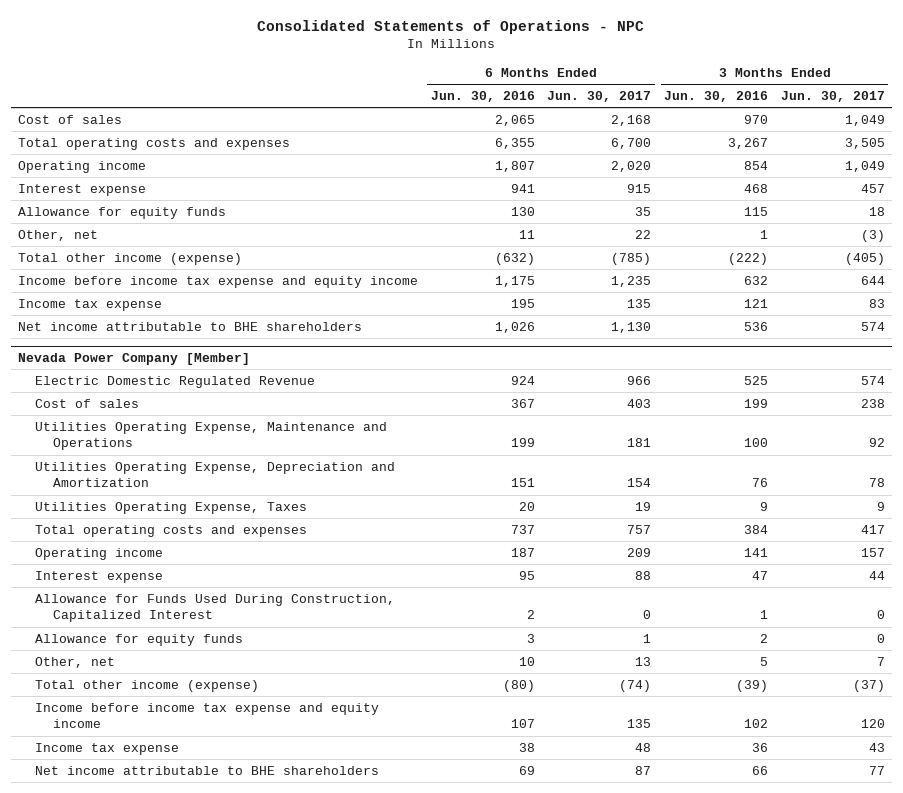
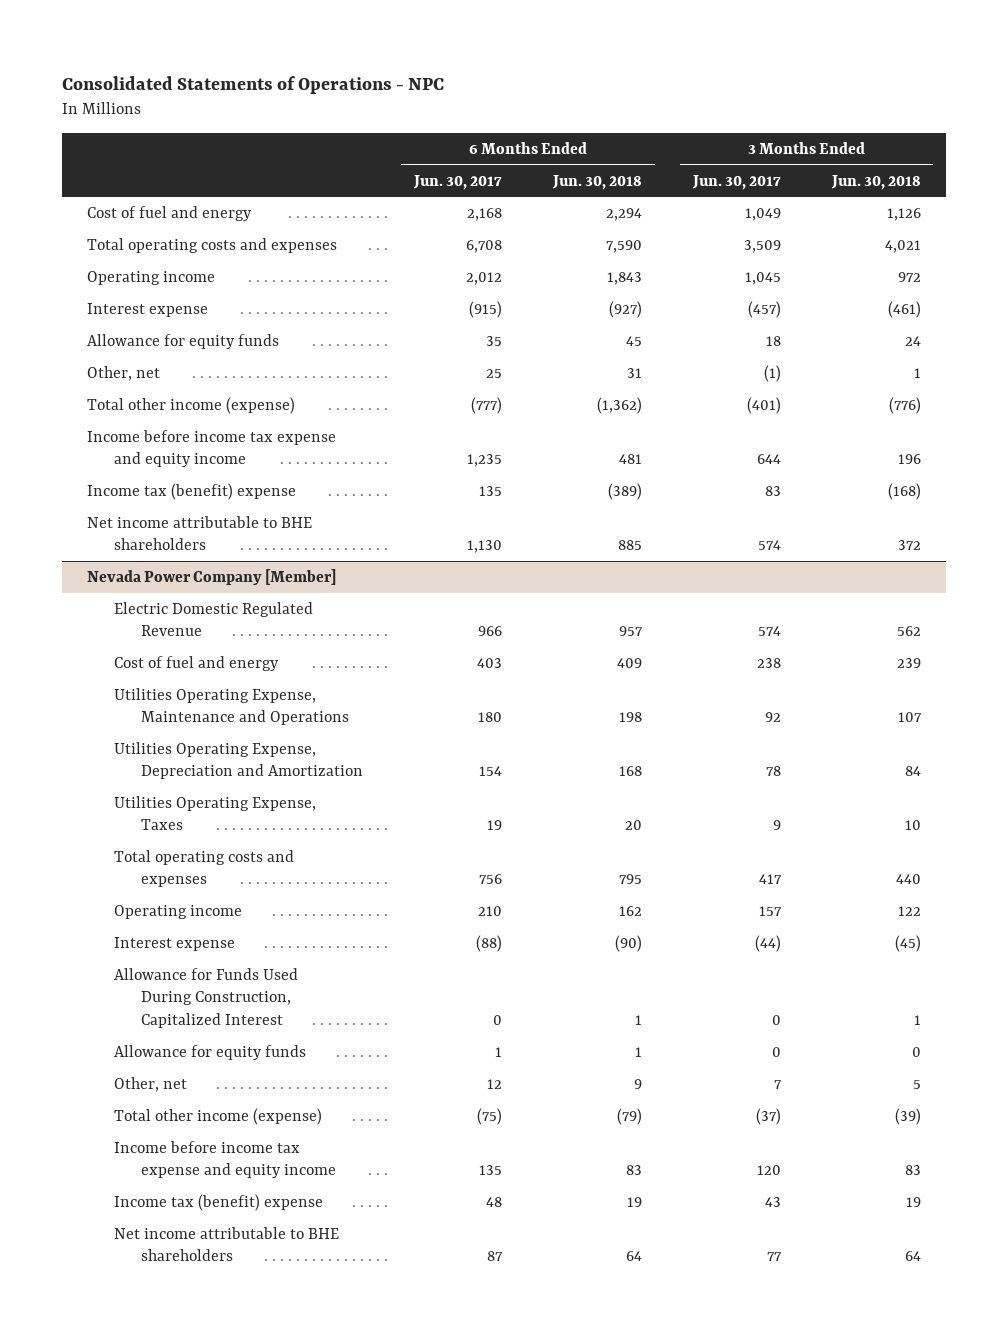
- | 6 Months Ended Jun. 30, 2016 | 6 Months Ended Jun. 30, 2017 | 3 Months Ended Jun. 30, 2016 | 3 Months Ended Jun. 30, 2017
+ | 6 Months Ended Jun. 30, 2017 | 6 Months Ended Jun. 30, 2018 | 3 Months Ended Jun. 30, 2017 | 3 Months Ended Jun. 30, 2018
- Cost of sales | 2,065 | 2,168 | 970 | 1,049
- Total operating costs and expenses | 6,355 | 6,700 | 3,267 | 3,505
- Operating income | 1,807 | 2,020 | 854 | 1,049
- Interest expense | 941 | 915 | 468 | 457
+ Cost of fuel and energy | 2,168 | 2,294 | 1,049 | 1,126
+ Total operating costs and expenses | 6,708 | 7,590 | 3,509 | 4,021
+ Operating income | 2,012 | 1,843 | 1,045 | 972
+ Interest expense | (915) | (927) | (457) | (461)
- Other, net | 11 | 22 | 1 | (3)
- Total other income (expense) | (632) | (785) | (222) | (405)
+ Other, net | 25 | 31 | (1) | 1
+ Total other income (expense) | (777) | (1,362) | (401) | (776)
- Income tax expense | 195 | 135 | 121 | 83
+ Income tax (benefit) expense | 135 | (389) | 83 | (168)
@ Nevada Power Company [Member]
- Cost of sales | 367 | 403 | 199 | 238
- Utilities Operating Expense, Maintenance and Operations | 199 | 181 | 100 | 92
+ Cost of fuel and energy | 403 | 409 | 238 | 239
+ Utilities Operating Expense, Maintenance and Operations | 180 | 198 | 92 | 107
- Total operating costs and expenses | 737 | 757 | 384 | 417
- Operating income | 187 | 209 | 141 | 157
- Interest expense | 95 | 88 | 47 | 44
+ Total operating costs and expenses | 756 | 795 | 417 | 440
+ Operating income | 210 | 162 | 157 | 122
+ Interest expense | (88) | (90) | (44) | (45)
- Other, net | 10 | 13 | 5 | 7
- Total other income (expense) | (80) | (74) | (39) | (37)
+ Other, net | 12 | 9 | 7 | 5
+ Total other income (expense) | (75) | (79) | (37) | (39)
- Income tax expense | 38 | 48 | 36 | 43
+ Income tax (benefit) expense | 48 | 19 | 43 | 19

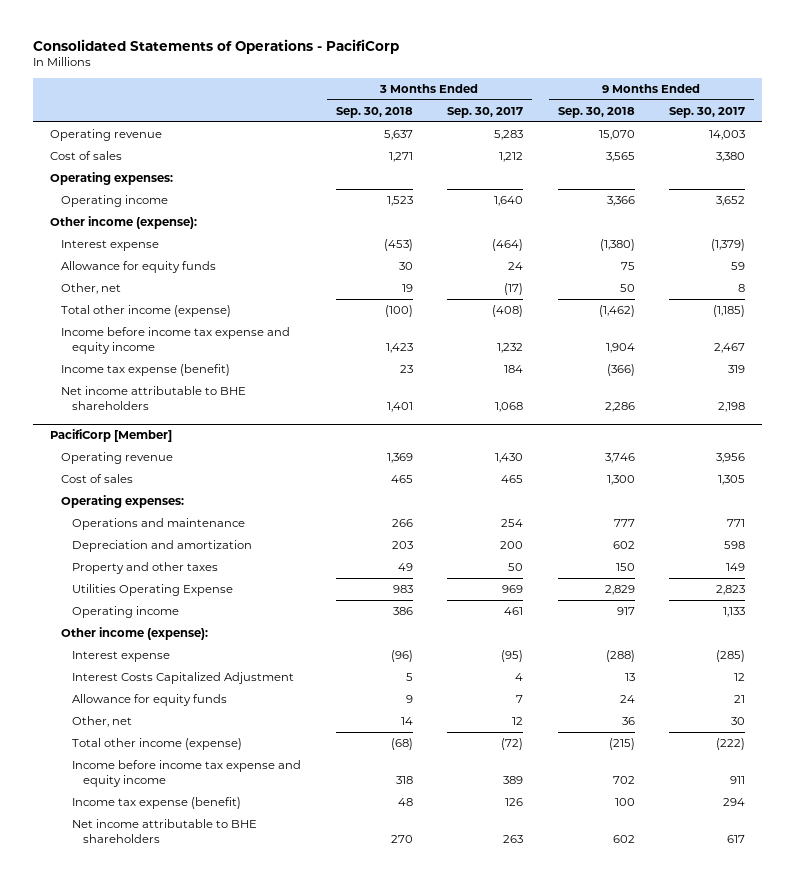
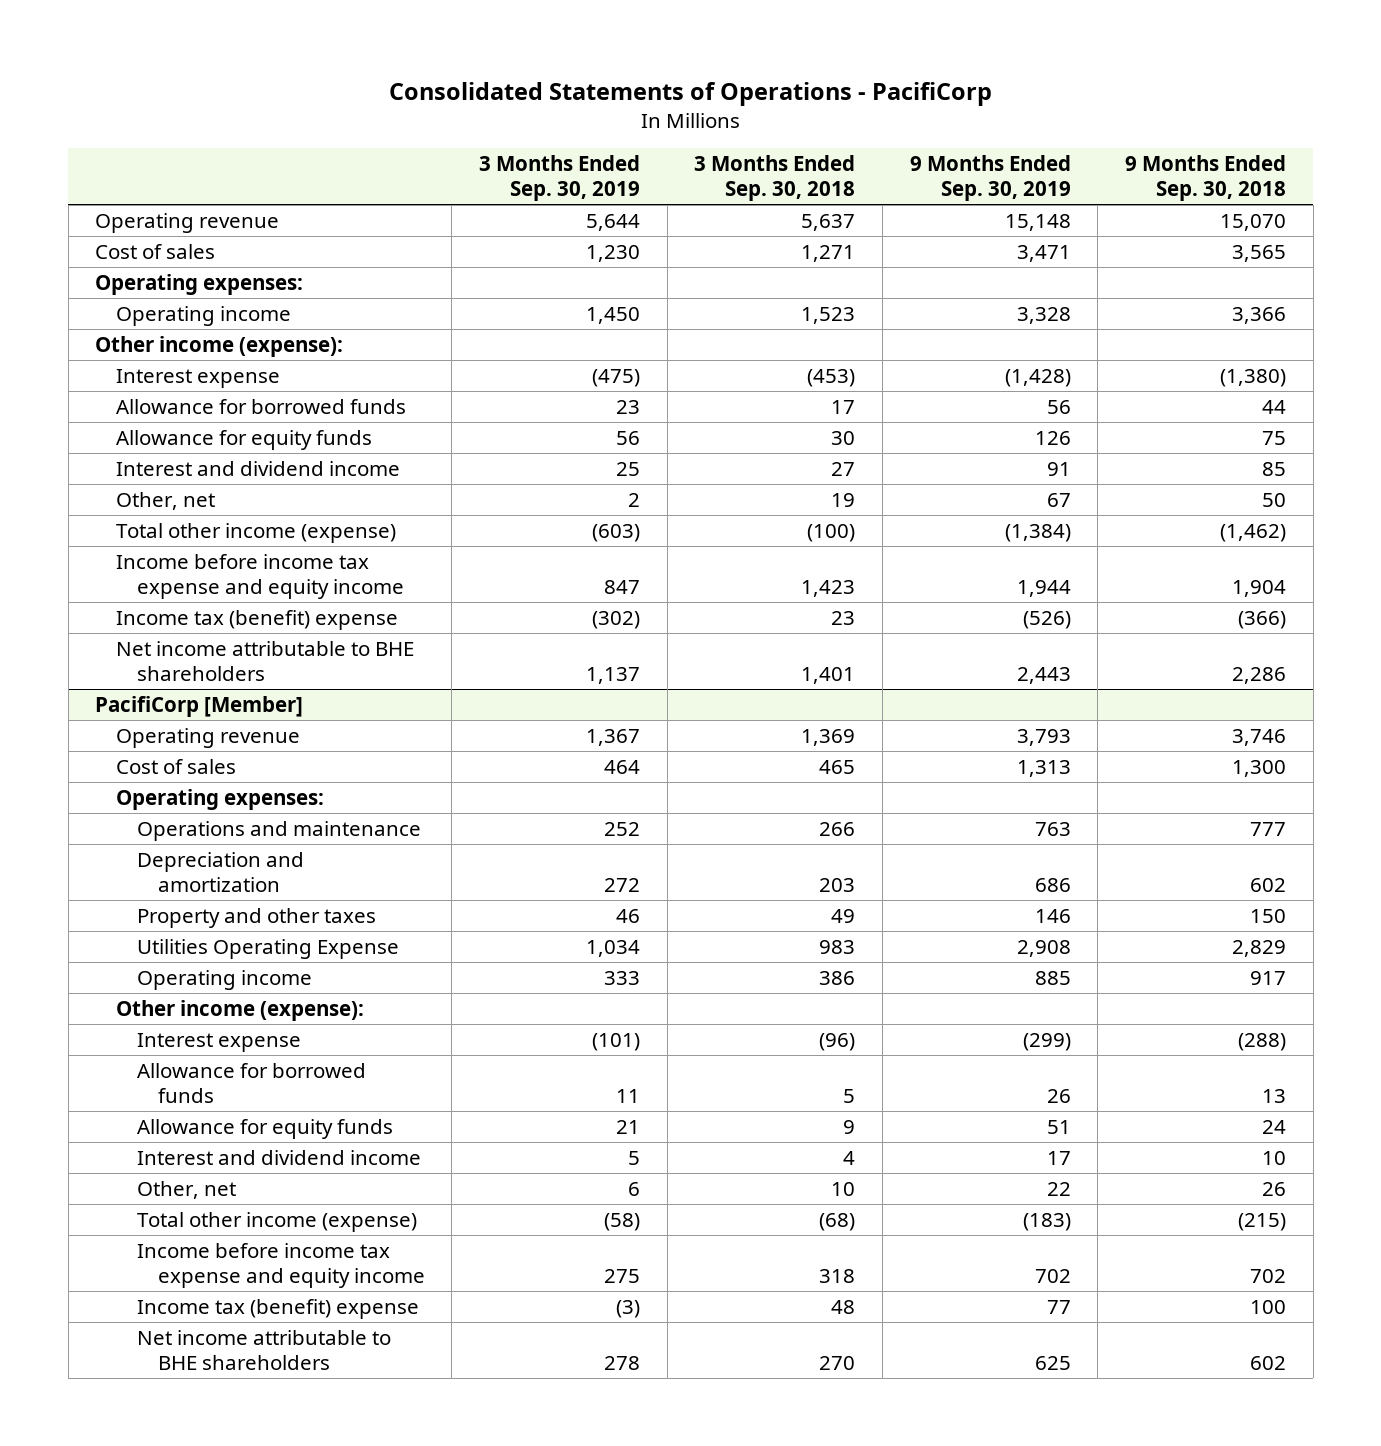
- | 3 Months Ended Sep. 30, 2018 | 3 Months Ended Sep. 30, 2017 | 9 Months Ended Sep. 30, 2018 | 9 Months Ended Sep. 30, 2017
+ | 3 Months Ended Sep. 30, 2019 | 3 Months Ended Sep. 30, 2018 | 9 Months Ended Sep. 30, 2019 | 9 Months Ended Sep. 30, 2018
+ Allowance for borrowed funds | 23 | 17 | 56 | 44
+ Interest and dividend income | 25 | 27 | 91 | 85
- Income tax expense (benefit) | 23 | 184 | (366) | 319
+ Income tax (benefit) expense | (302) | 23 | (526) | (366)
@ PacifiCorp [Member]
- Interest Costs Capitalized Adjustment | 5 | 4 | 13 | 12
+ Allowance for borrowed funds | 11 | 5 | 26 | 13
- Other, net | 14 | 12 | 36 | 30
+ Interest and dividend income | 5 | 4 | 17 | 10
+ Other, net | 6 | 10 | 22 | 26
- Income tax expense (benefit) | 48 | 126 | 100 | 294
+ Income tax (benefit) expense | (3) | 48 | 77 | 100

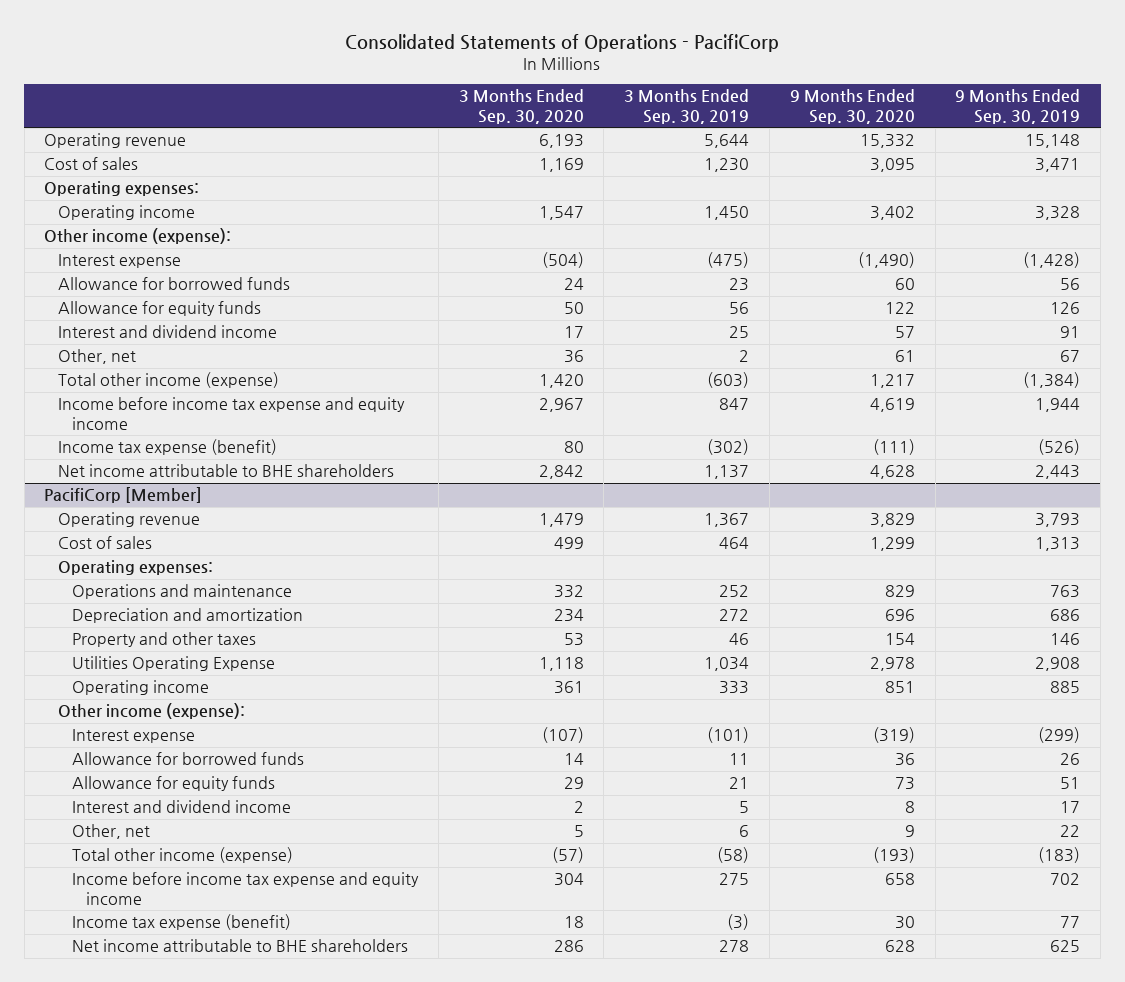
- | 3 Months Ended Sep. 30, 2019 | 3 Months Ended Sep. 30, 2018 | 9 Months Ended Sep. 30, 2019 | 9 Months Ended Sep. 30, 2018
+ | 3 Months Ended Sep. 30, 2020 | 3 Months Ended Sep. 30, 2019 | 9 Months Ended Sep. 30, 2020 | 9 Months Ended Sep. 30, 2019
- Income tax (benefit) expense | (302) | 23 | (526) | (366)
+ Income tax expense (benefit) | 80 | (302) | (111) | (526)
@ PacifiCorp [Member]
- Income tax (benefit) expense | (3) | 48 | 77 | 100
+ Income tax expense (benefit) | 18 | (3) | 30 | 77

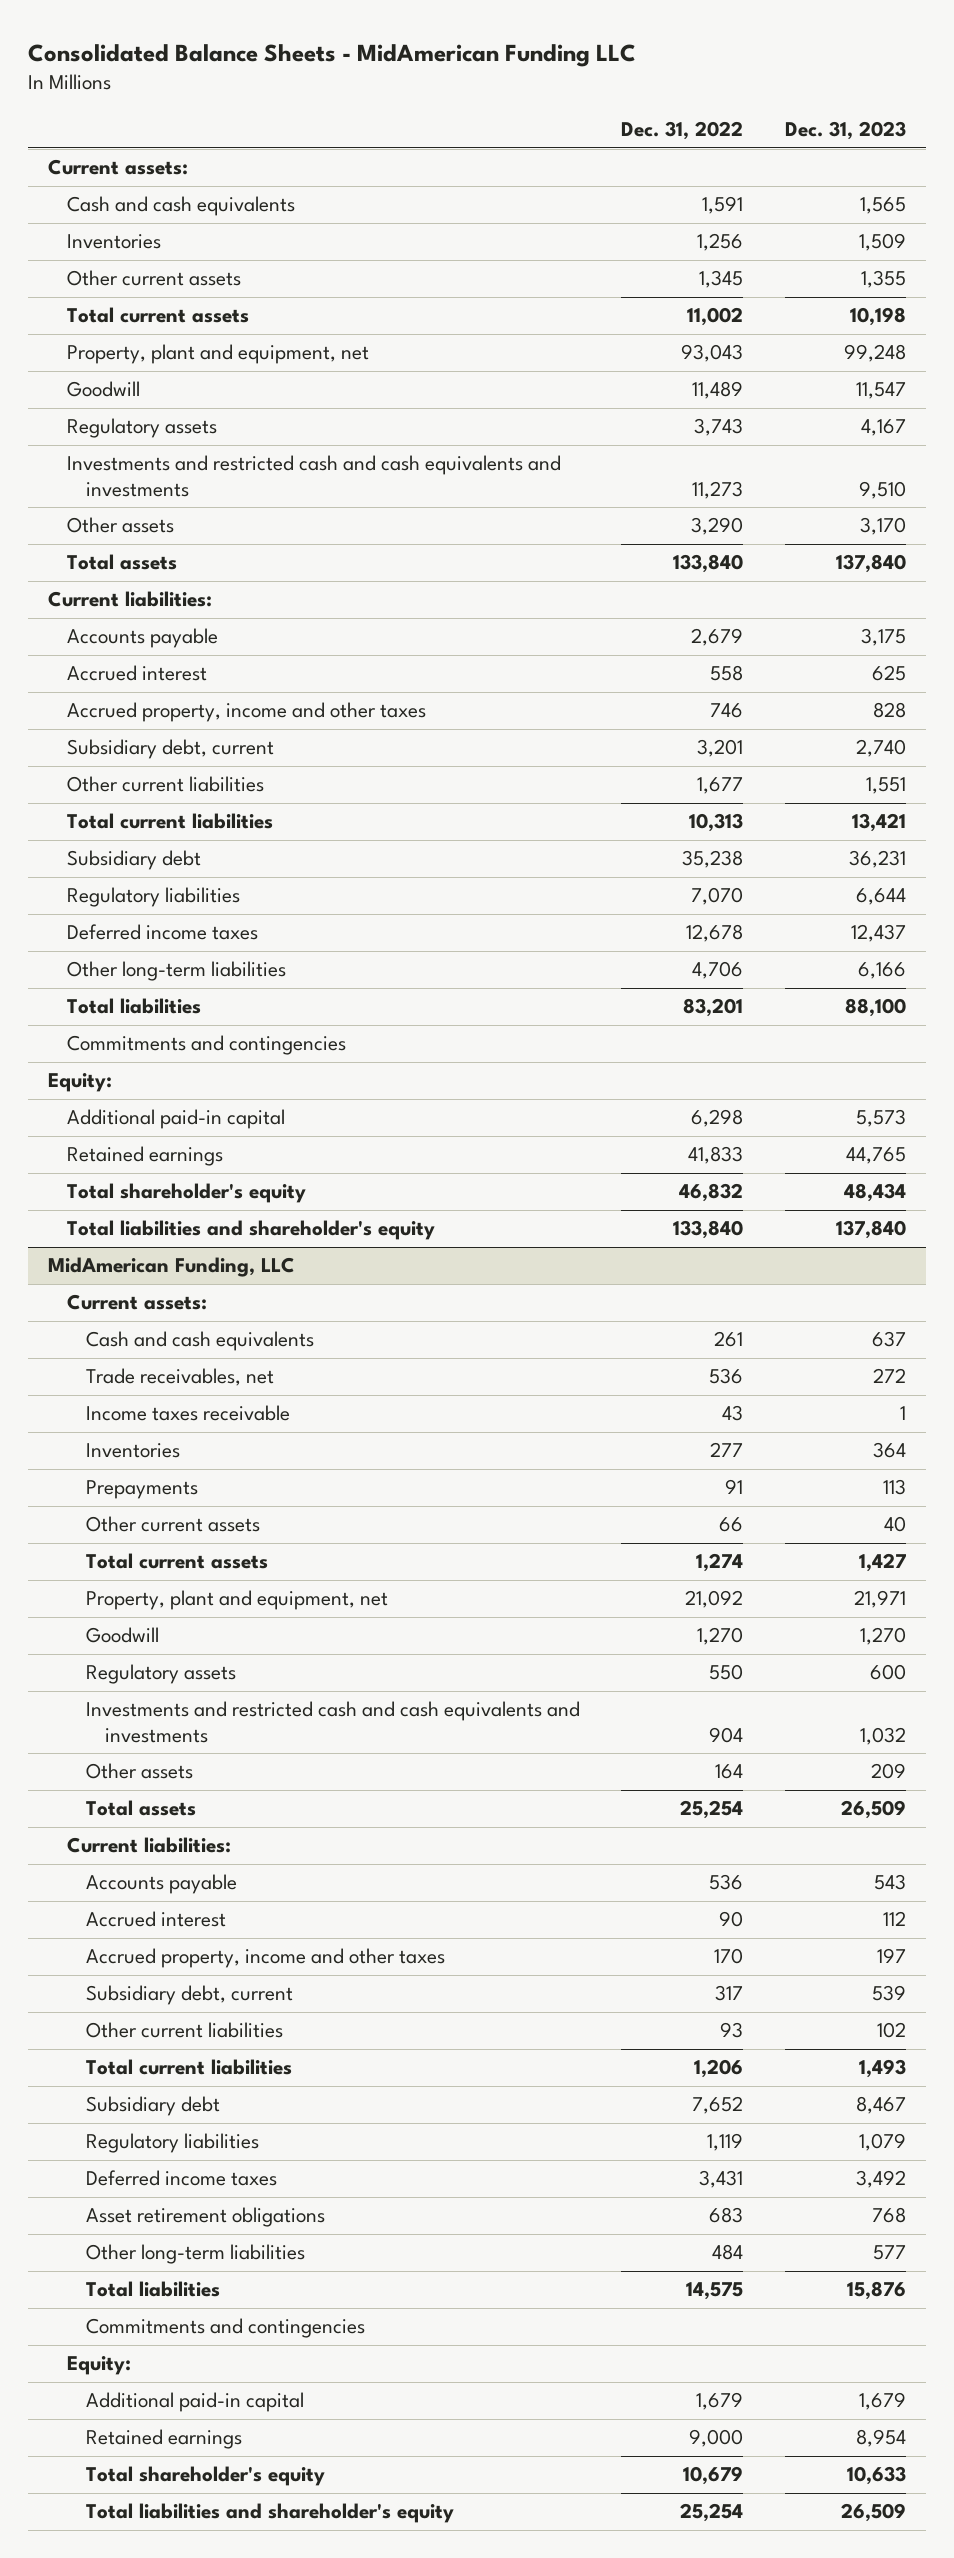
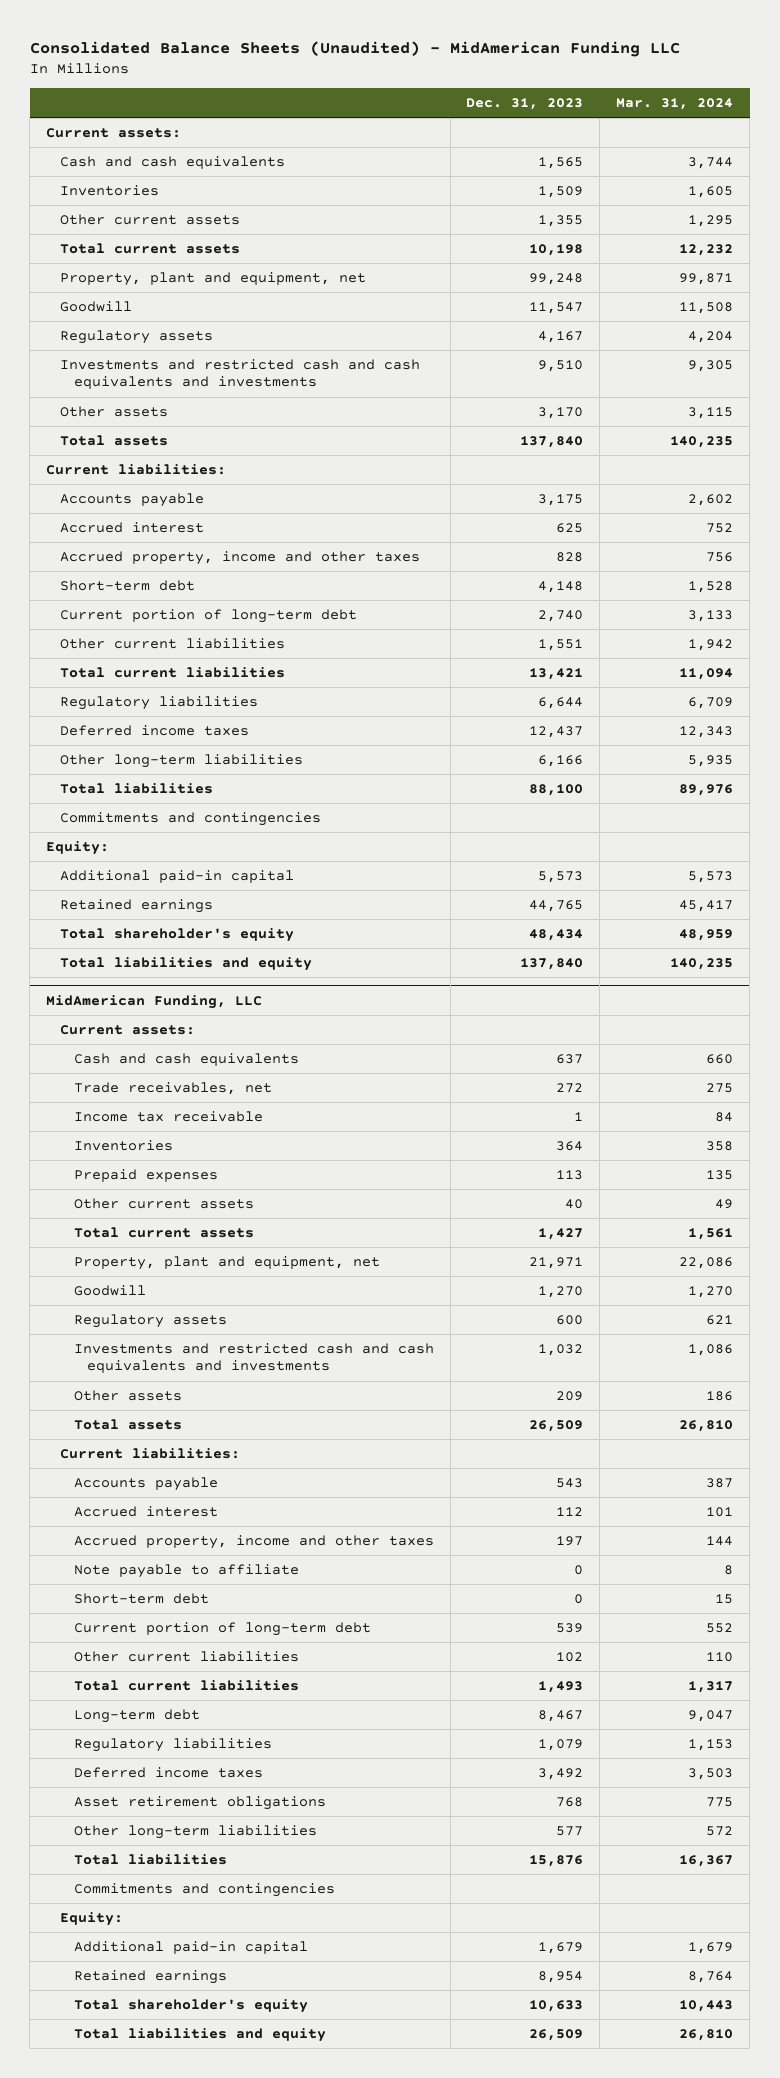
- Consolidated Balance Sheets - MidAmerican Funding LLC
+ Consolidated Balance Sheets (Unaudited) - MidAmerican Funding LLC
- | Dec. 31, 2022 | Dec. 31, 2023
+ | Dec. 31, 2023 | Mar. 31, 2024
- Subsidiary debt, current | 3,201 | 2,740
+ Short-term debt | 4,148 | 1,528
+ Current portion of long-term debt | 2,740 | 3,133
- Subsidiary debt | 35,238 | 36,231
- Total liabilities and shareholder's equity | 133,840 | 137,840
+ Total liabilities and equity | 137,840 | 140,235
@ MidAmerican Funding, LLC
- Income taxes receivable | 43 | 1
+ Income tax receivable | 1 | 84
- Prepayments | 91 | 113
+ Prepaid expenses | 113 | 135
- Subsidiary debt, current | 317 | 539
+ Note payable to affiliate | 0 | 8
+ Short-term debt | 0 | 15
+ Current portion of long-term debt | 539 | 552
- Subsidiary debt | 7,652 | 8,467
+ Long-term debt | 8,467 | 9,047
- Total liabilities and shareholder's equity | 25,254 | 26,509
+ Total liabilities and equity | 26,509 | 26,810

